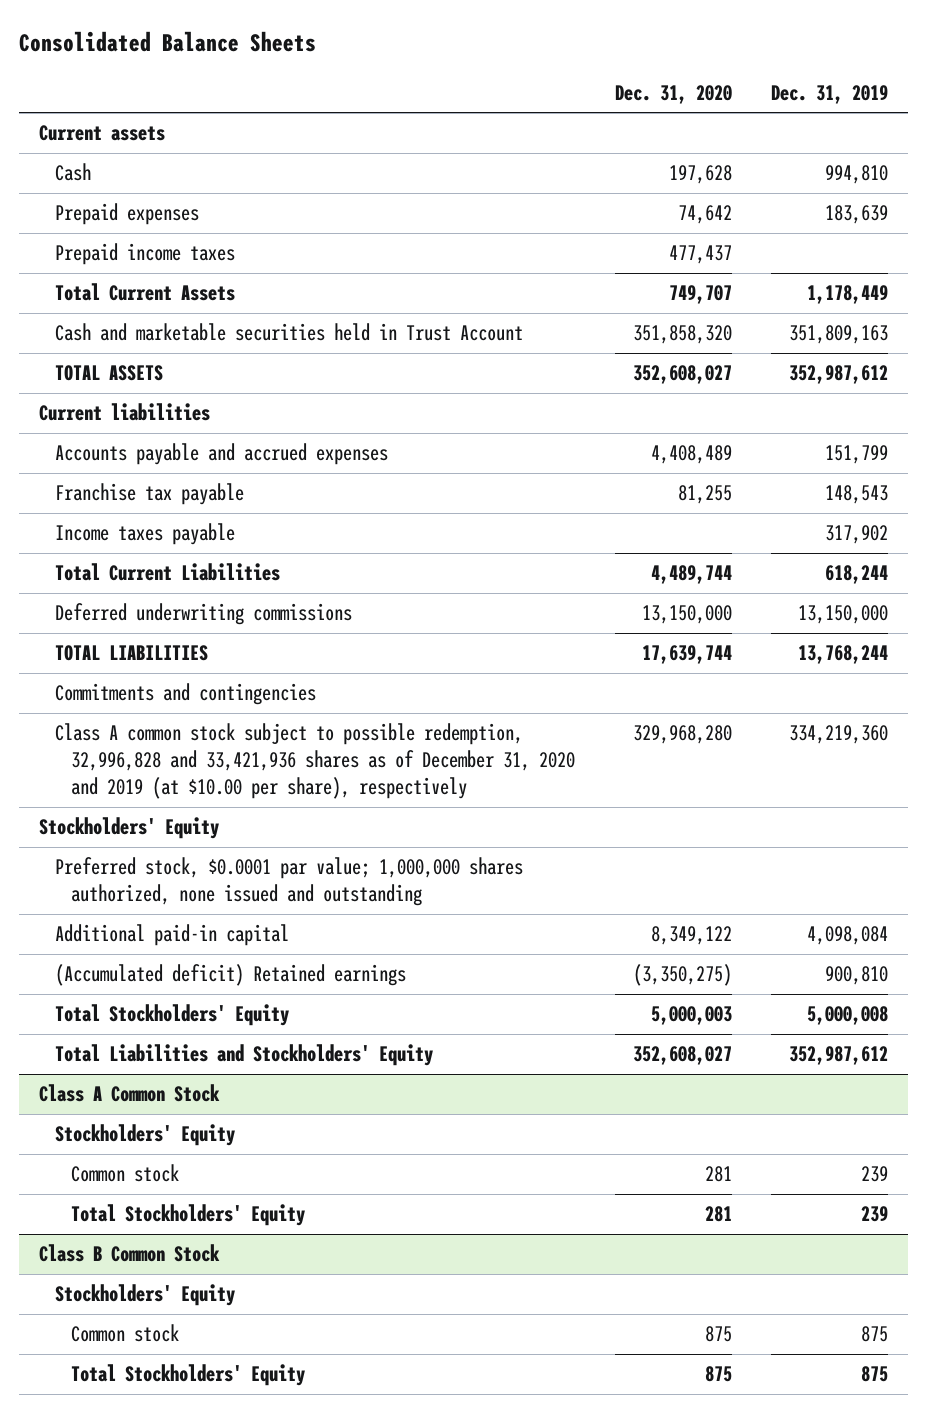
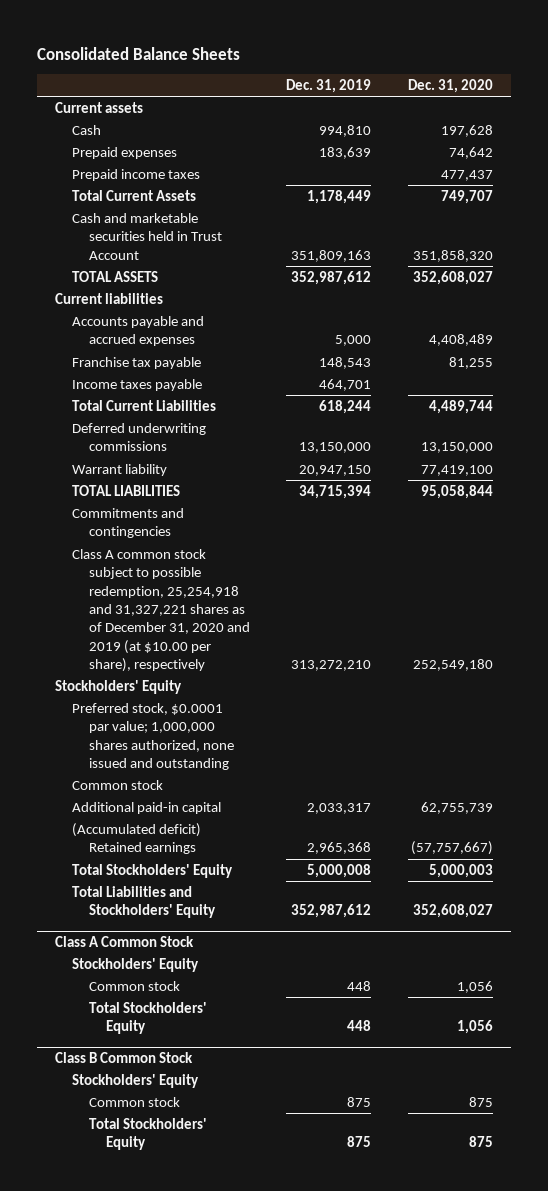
- | Dec. 31, 2020 | Dec. 31, 2019
+ | Dec. 31, 2019 | Dec. 31, 2020
- Accounts payable and accrued expenses | 4,408,489 | 151,799
+ Accounts payable and accrued expenses | 5,000 | 4,408,489
- Income taxes payable | | 317,902
+ Income taxes payable | 464,701 |
- TOTAL LIABILITIES | 17,639,744 | 13,768,244
+ Warrant liability | 20,947,150 | 77,419,100
+ TOTAL LIABILITIES | 34,715,394 | 95,058,844
- Class A common stock subject to possible redemption, 32,996,828 and 33,421,936 shares as of December 31, 2020 and 2019 (at $10.00 per share), respectively | 329,968,280 | 334,219,360
+ Class A common stock subject to possible redemption, 25,254,918 and 31,327,221 shares as of December 31, 2020 and 2019 (at $10.00 per share), respectively | 313,272,210 | 252,549,180
- Additional paid-in capital | 8,349,122 | 4,098,084
- (Accumulated deficit) Retained earnings | (3,350,275) | 900,810
+ Common stock
+ Additional paid-in capital | 2,033,317 | 62,755,739
+ (Accumulated deficit) Retained earnings | 2,965,368 | (57,757,667)
@ Class A Common Stock
- Common stock | 281 | 239
- Total Stockholders' Equity | 281 | 239
+ Common stock | 448 | 1,056
+ Total Stockholders' Equity | 448 | 1,056

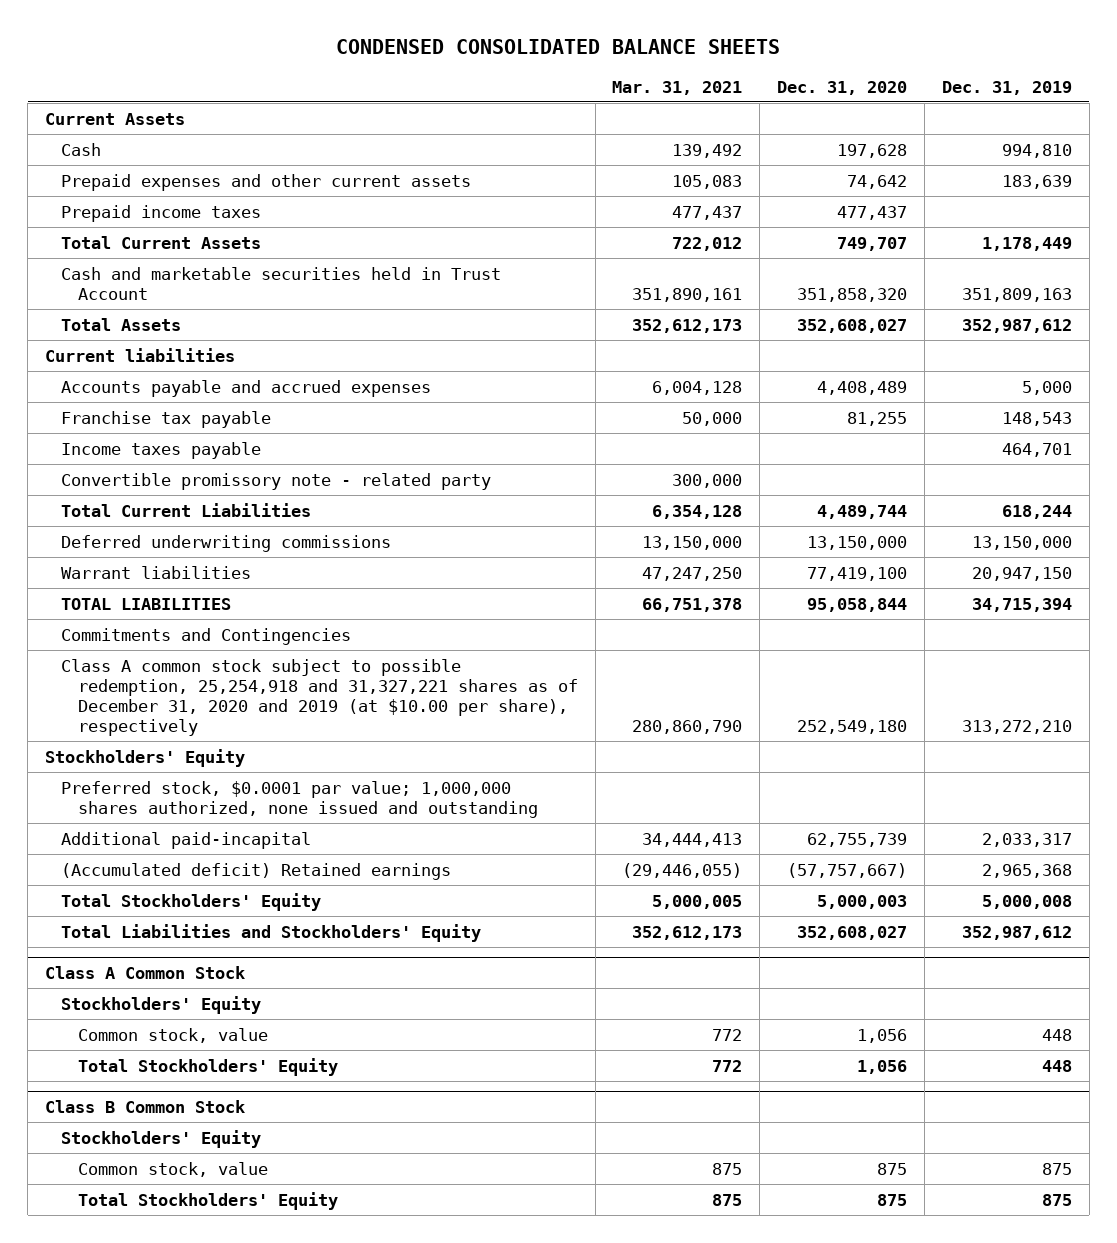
- Consolidated Balance Sheets
+ CONDENSED CONSOLIDATED BALANCE SHEETS
- | Dec. 31, 2019 | Dec. 31, 2020
+ | Mar. 31, 2021 | Dec. 31, 2020 | Dec. 31, 2019
- Current assets
+ Current Assets
- Prepaid expenses | 183,639 | 74,642
+ Prepaid expenses and other current assets | 105,083 | 74,642 | 183,639
- TOTAL ASSETS | 352,987,612 | 352,608,027
+ Total Assets | 352,612,173 | 352,608,027 | 352,987,612
+ Convertible promissory note - related party | 300,000 | |
- Warrant liability | 20,947,150 | 77,419,100
+ Warrant liabilities | 47,247,250 | 77,419,100 | 20,947,150
- Commitments and contingencies
+ Commitments and Contingencies
- Common stock
- Additional paid-in capital | 2,033,317 | 62,755,739
+ Additional paid-incapital | 34,444,413 | 62,755,739 | 2,033,317
@ Class A Common Stock
- Common stock | 448 | 1,056
+ Common stock, value | 772 | 1,056 | 448
@ Class B Common Stock
- Common stock | 875 | 875
+ Common stock, value | 875 | 875 | 875

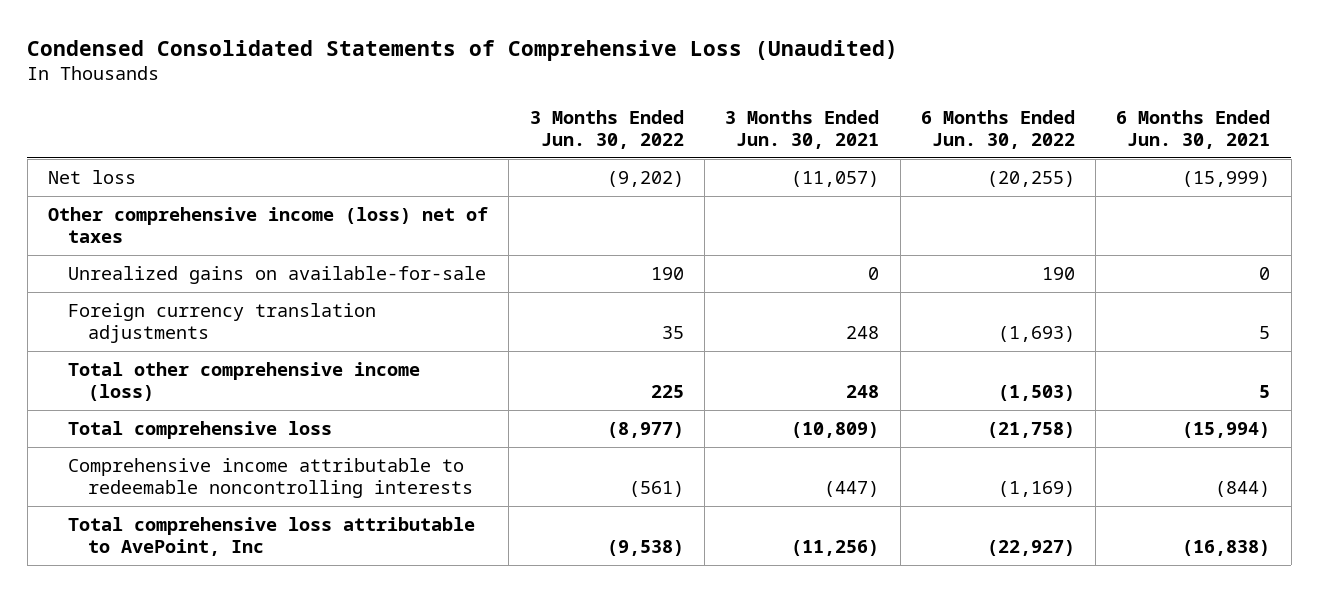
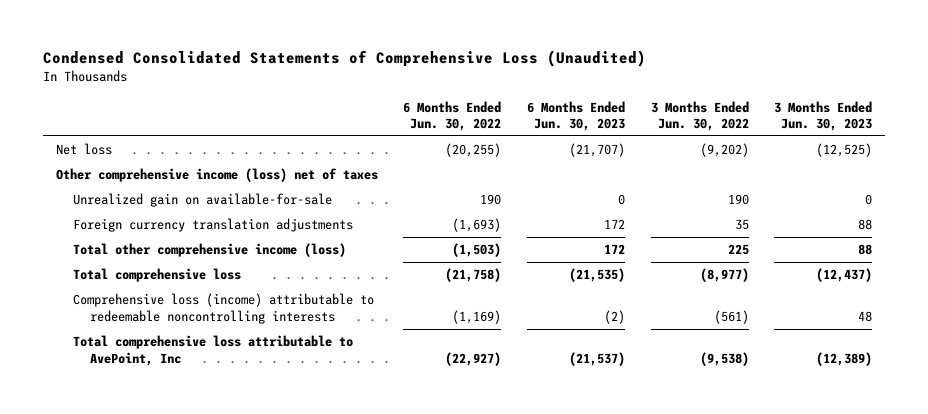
- | 3 Months Ended Jun. 30, 2022 | 3 Months Ended Jun. 30, 2021 | 6 Months Ended Jun. 30, 2022 | 6 Months Ended Jun. 30, 2021
+ | 6 Months Ended Jun. 30, 2022 | 6 Months Ended Jun. 30, 2023 | 3 Months Ended Jun. 30, 2022 | 3 Months Ended Jun. 30, 2023
- Unrealized gains on available-for-sale | 190 | 0 | 190 | 0
+ Unrealized gain on available-for-sale | 190 | 0 | 190 | 0
- Comprehensive income attributable to redeemable noncontrolling interests | (561) | (447) | (1,169) | (844)
+ Comprehensive loss (income) attributable to redeemable noncontrolling interests | (1,169) | (2) | (561) | 48

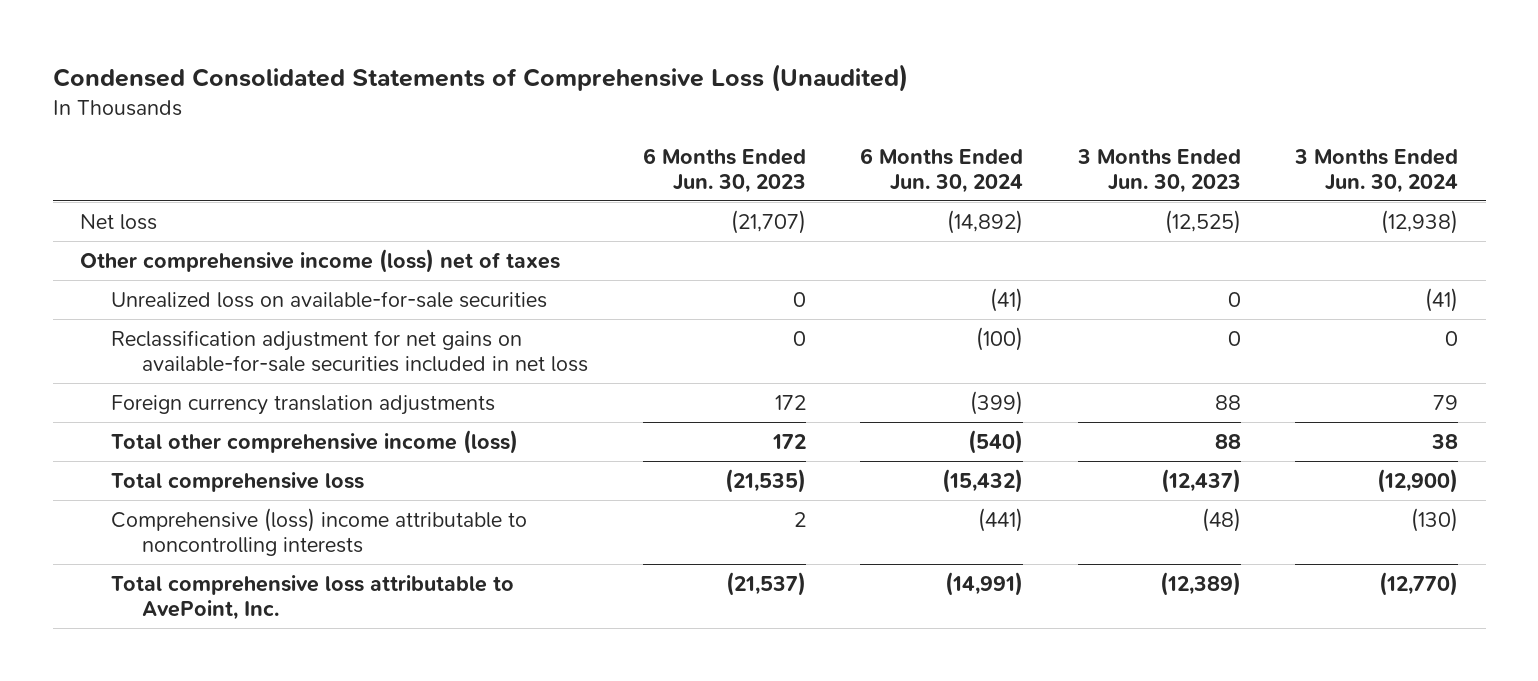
- | 6 Months Ended Jun. 30, 2022 | 6 Months Ended Jun. 30, 2023 | 3 Months Ended Jun. 30, 2022 | 3 Months Ended Jun. 30, 2023
+ | 6 Months Ended Jun. 30, 2023 | 6 Months Ended Jun. 30, 2024 | 3 Months Ended Jun. 30, 2023 | 3 Months Ended Jun. 30, 2024
- Unrealized gain on available-for-sale | 190 | 0 | 190 | 0
+ Unrealized loss on available-for-sale securities | 0 | (41) | 0 | (41)
+ Reclassification adjustment for net gains on available-for-sale securities included in net loss | 0 | (100) | 0 | 0
- Comprehensive loss (income) attributable to redeemable noncontrolling interests | (1,169) | (2) | (561) | 48
- Total comprehensive loss attributable to AvePoint, Inc | (22,927) | (21,537) | (9,538) | (12,389)
+ Comprehensive (loss) income attributable to noncontrolling interests | 2 | (441) | (48) | (130)
+ Total comprehensive loss attributable to AvePoint, Inc. | (21,537) | (14,991) | (12,389) | (12,770)

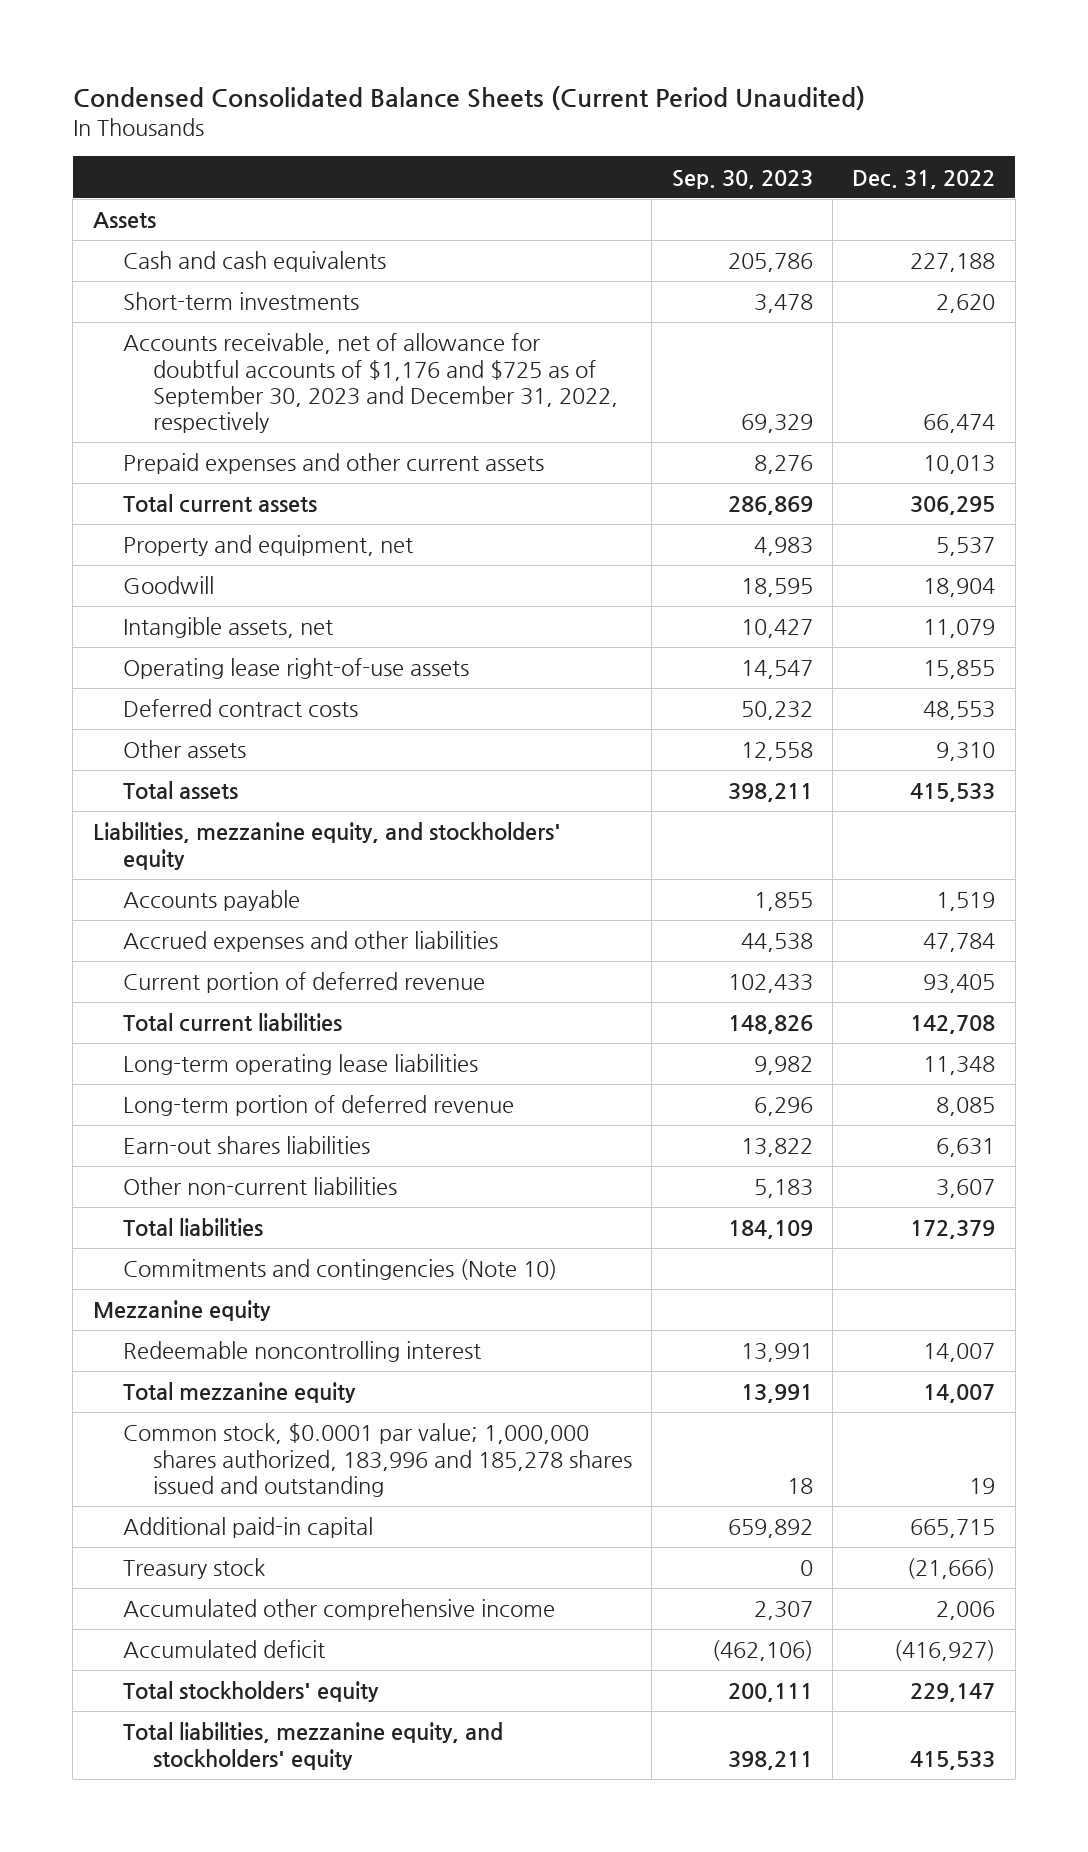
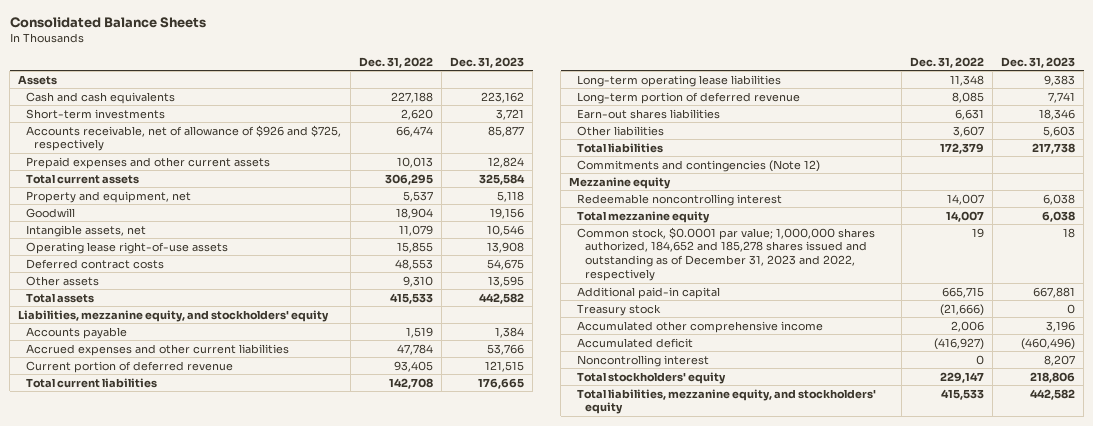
- Condensed Consolidated Balance Sheets (Current Period Unaudited)
+ Consolidated Balance Sheets
- | Sep. 30, 2023 | Dec. 31, 2022
+ | Dec. 31, 2022 | Dec. 31, 2023
- Accounts receivable, net of allowance for doubtful accounts of $1,176 and $725 as of September 30, 2023 and December 31, 2022, respectively | 69,329 | 66,474
+ Accounts receivable, net of allowance of $926 and $725, respectively | 66,474 | 85,877
- Accrued expenses and other liabilities | 44,538 | 47,784
+ Accrued expenses and other current liabilities | 47,784 | 53,766
- Other non-current liabilities | 5,183 | 3,607
+ Other liabilities | 3,607 | 5,603
- Commitments and contingencies (Note 10)
+ Commitments and contingencies (Note 12)
- Common stock, $0.0001 par value; 1,000,000 shares authorized, 183,996 and 185,278 shares issued and outstanding | 18 | 19
+ Common stock, $0.0001 par value; 1,000,000 shares authorized, 184,652 and 185,278 shares issued and outstanding as of December 31, 2023 and 2022, respectively | 19 | 18
+ Noncontrolling interest | 0 | 8,207

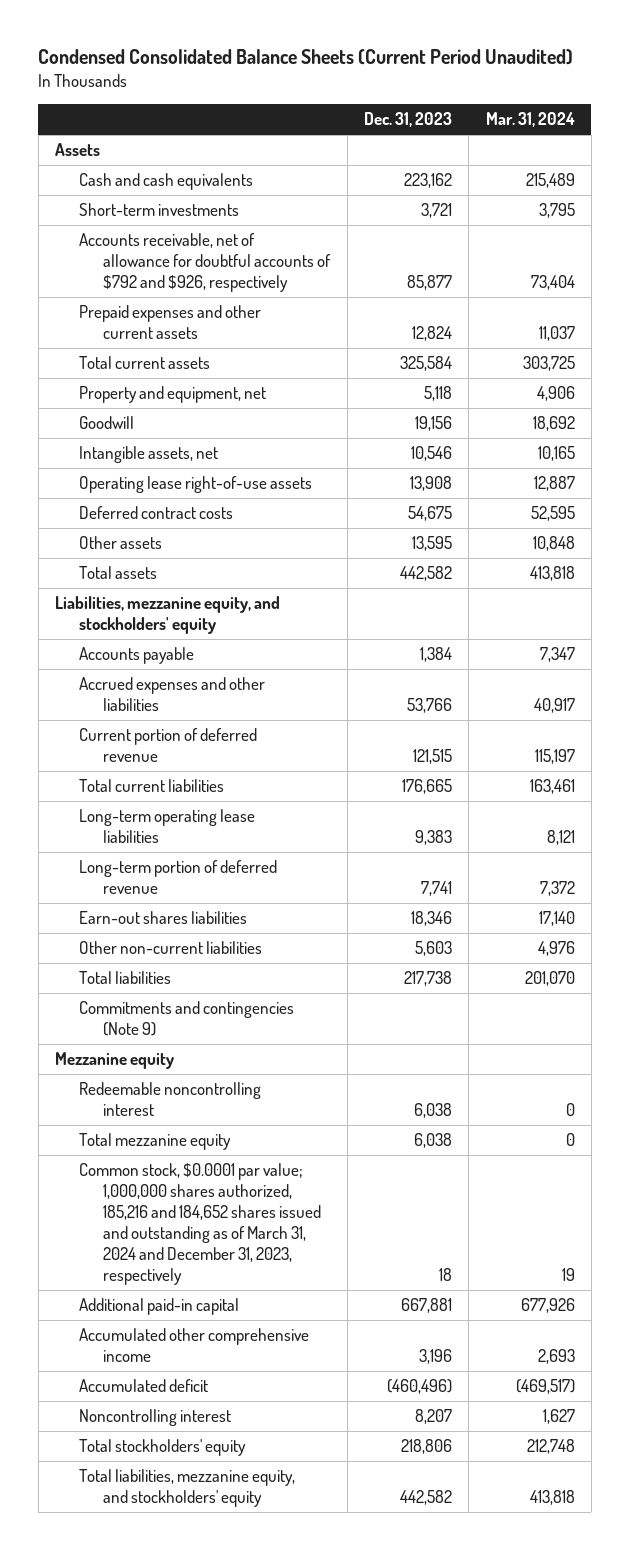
- Consolidated Balance Sheets
+ Condensed Consolidated Balance Sheets (Current Period Unaudited)
- | Dec. 31, 2022 | Dec. 31, 2023
+ | Dec. 31, 2023 | Mar. 31, 2024
- Accounts receivable, net of allowance of $926 and $725, respectively | 66,474 | 85,877
+ Accounts receivable, net of allowance for doubtful accounts of $792 and $926, respectively | 85,877 | 73,404
- Accrued expenses and other current liabilities | 47,784 | 53,766
+ Accrued expenses and other liabilities | 53,766 | 40,917
- Other liabilities | 3,607 | 5,603
+ Other non-current liabilities | 5,603 | 4,976
- Commitments and contingencies (Note 12)
+ Commitments and contingencies (Note 9)
- Common stock, $0.0001 par value; 1,000,000 shares authorized, 184,652 and 185,278 shares issued and outstanding as of December 31, 2023 and 2022, respectively | 19 | 18
+ Common stock, $0.0001 par value; 1,000,000 shares authorized, 185,216 and 184,652 shares issued and outstanding as of March 31, 2024 and December 31, 2023, respectively | 18 | 19
- Treasury stock | (21,666) | 0

